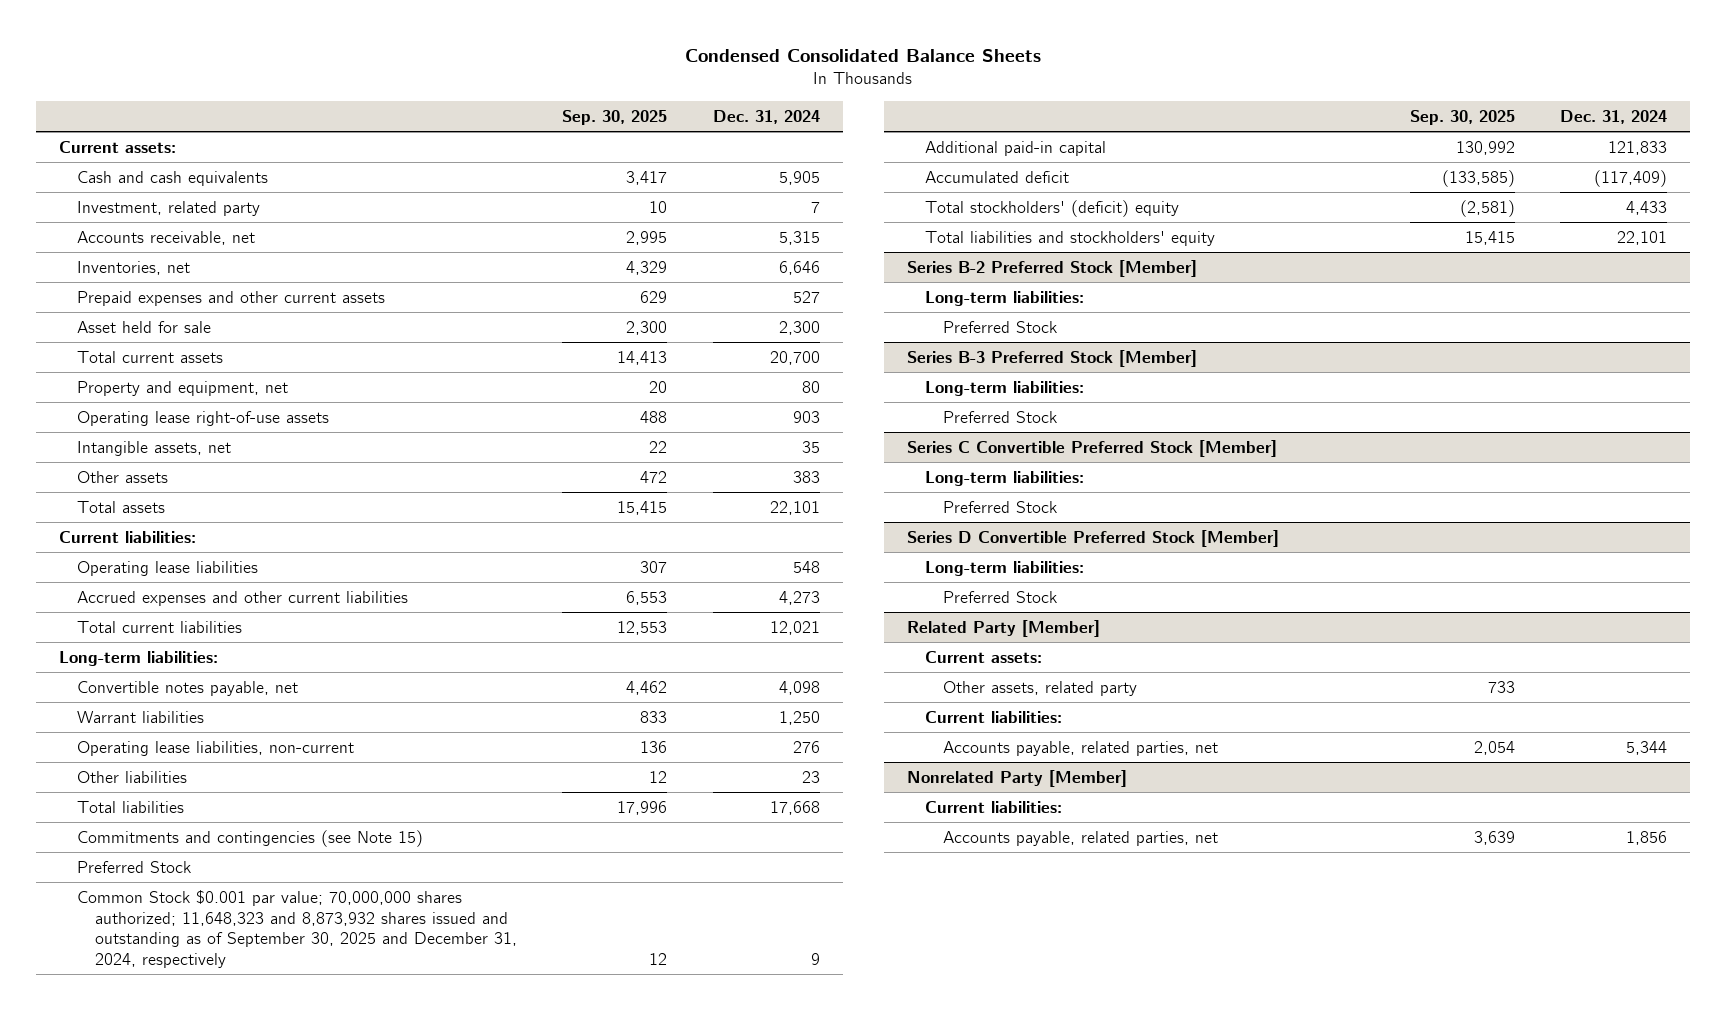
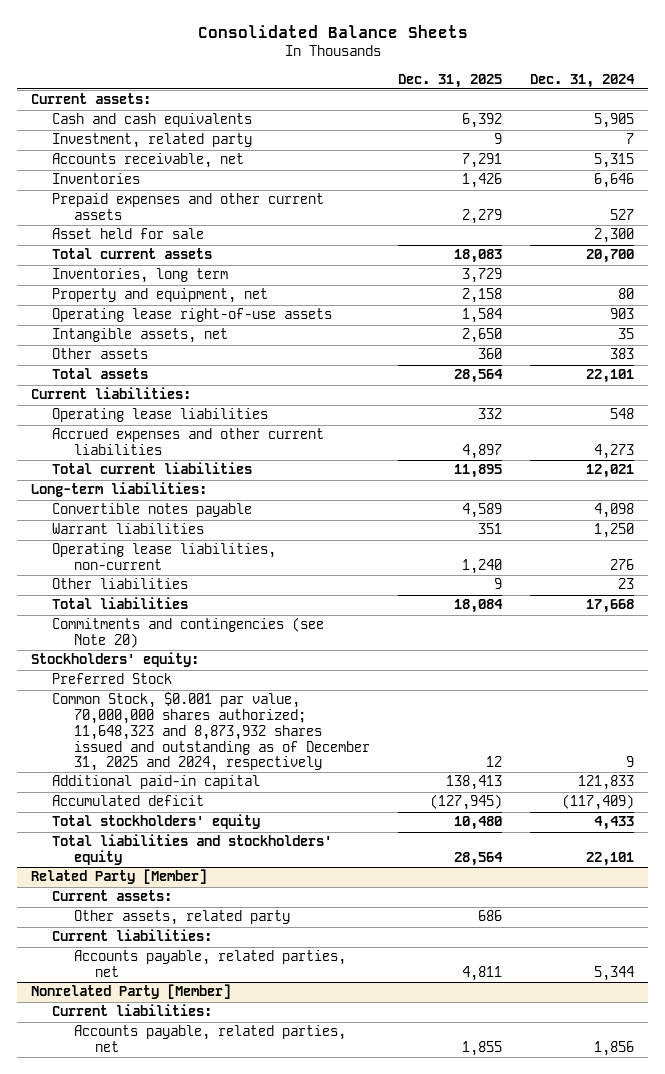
- Condensed Consolidated Balance Sheets
+ Consolidated Balance Sheets
- | Sep. 30, 2025 | Dec. 31, 2024
+ | Dec. 31, 2025 | Dec. 31, 2024
- Inventories, net | 4,329 | 6,646
+ Inventories | 1,426 | 6,646
+ Inventories, long term | 3,729 |
- Convertible notes payable, net | 4,462 | 4,098
+ Convertible notes payable | 4,589 | 4,098
- Commitments and contingencies (see Note 15)
+ Commitments and contingencies (see Note 20)
+ Stockholders' equity:
- Common Stock $0.001 par value; 70,000,000 shares authorized; 11,648,323 and 8,873,932 shares issued and outstanding as of September 30, 2025 and December 31, 2024, respectively | 12 | 9
+ Common Stock, $0.001 par value, 70,000,000 shares authorized; 11,648,323 and 8,873,932 shares issued and outstanding as of December 31, 2025 and 2024, respectively | 12 | 9
- Total stockholders' (deficit) equity | (2,581) | 4,433
+ Total stockholders' equity | 10,480 | 4,433
- Series B-2 Preferred Stock [Member]
- Long-term liabilities:
- Preferred Stock
- Series B-3 Preferred Stock [Member]
- Long-term liabilities:
- Preferred Stock
- Series C Convertible Preferred Stock [Member]
- Long-term liabilities:
- Preferred Stock
- Series D Convertible Preferred Stock [Member]
- Long-term liabilities:
- Preferred Stock

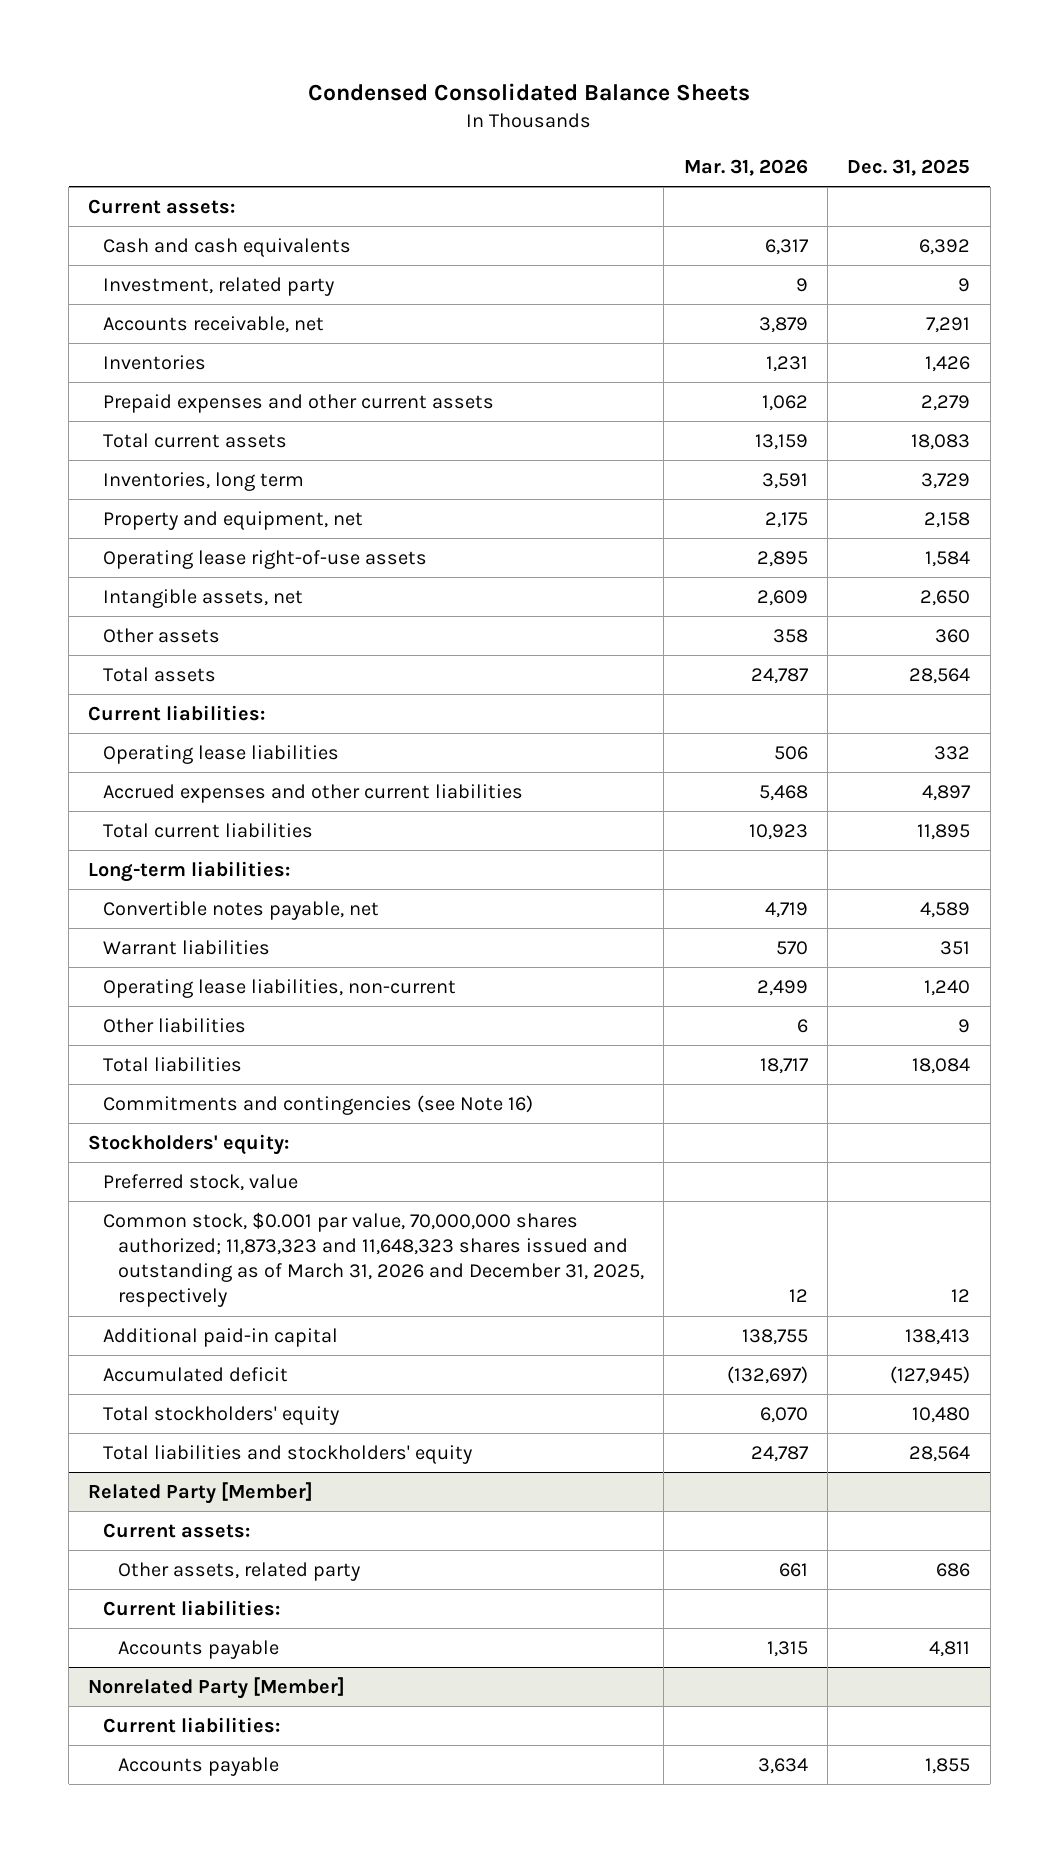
- Consolidated Balance Sheets
+ Condensed Consolidated Balance Sheets
- | Dec. 31, 2025 | Dec. 31, 2024
+ | Mar. 31, 2026 | Dec. 31, 2025
- Asset held for sale | | 2,300
- Convertible notes payable | 4,589 | 4,098
+ Convertible notes payable, net | 4,719 | 4,589
- Commitments and contingencies (see Note 20)
+ Commitments and contingencies (see Note 16)
- Preferred Stock
- Common Stock, $0.001 par value, 70,000,000 shares authorized; 11,648,323 and 8,873,932 shares issued and outstanding as of December 31, 2025 and 2024, respectively | 12 | 9
+ Preferred stock, value
+ Common stock, $0.001 par value, 70,000,000 shares authorized; 11,873,323 and 11,648,323 shares issued and outstanding as of March 31, 2026 and December 31, 2025, respectively | 12 | 12
@ Related Party [Member]
- Accounts payable, related parties, net | 4,811 | 5,344
+ Accounts payable | 1,315 | 4,811
@ Nonrelated Party [Member]
- Accounts payable, related parties, net | 1,855 | 1,856
+ Accounts payable | 3,634 | 1,855

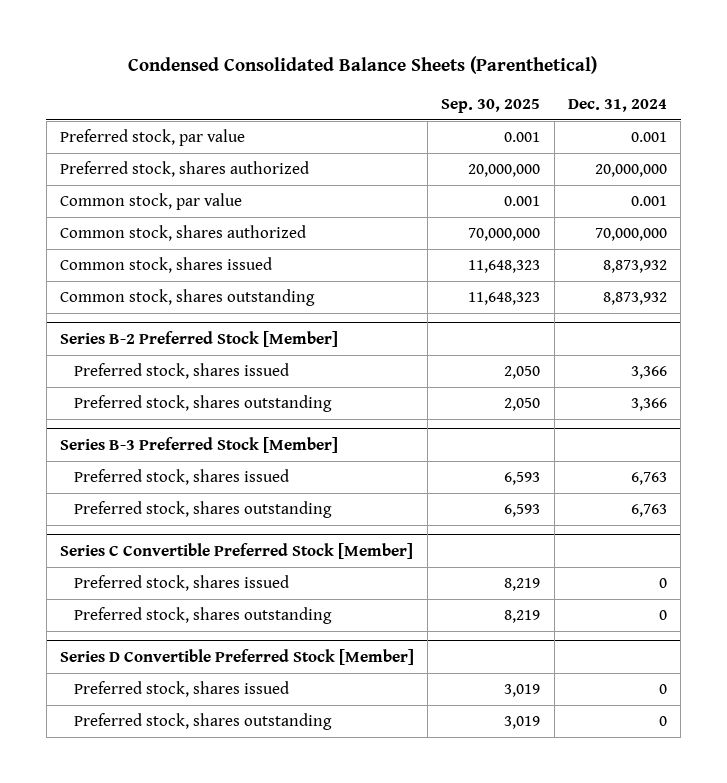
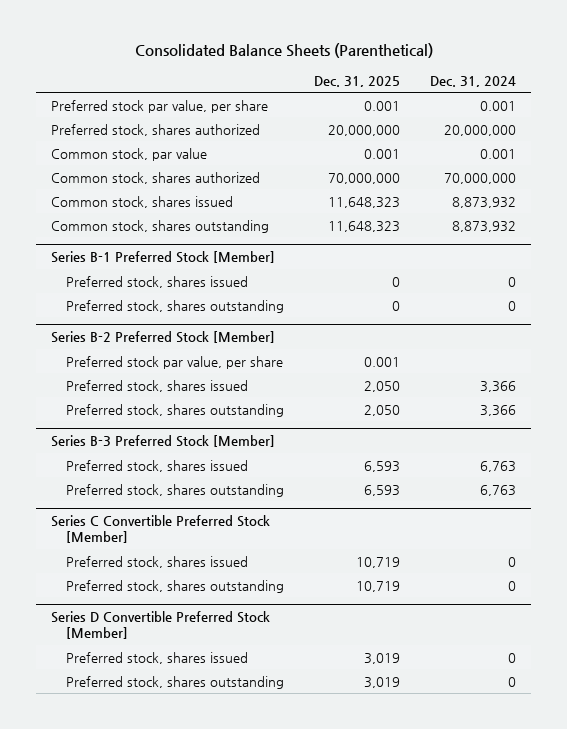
- Condensed Consolidated Balance Sheets (Parenthetical)
+ Consolidated Balance Sheets (Parenthetical)
- | Sep. 30, 2025 | Dec. 31, 2024
+ | Dec. 31, 2025 | Dec. 31, 2024
- Preferred stock, par value | 0.001 | 0.001
+ Preferred stock par value, per share | 0.001 | 0.001
+ Series B-1 Preferred Stock [Member]
+ Preferred stock, shares issued | 0 | 0
+ Preferred stock, shares outstanding | 0 | 0
@ Series B-2 Preferred Stock [Member]
+ Preferred stock par value, per share | 0.001 |

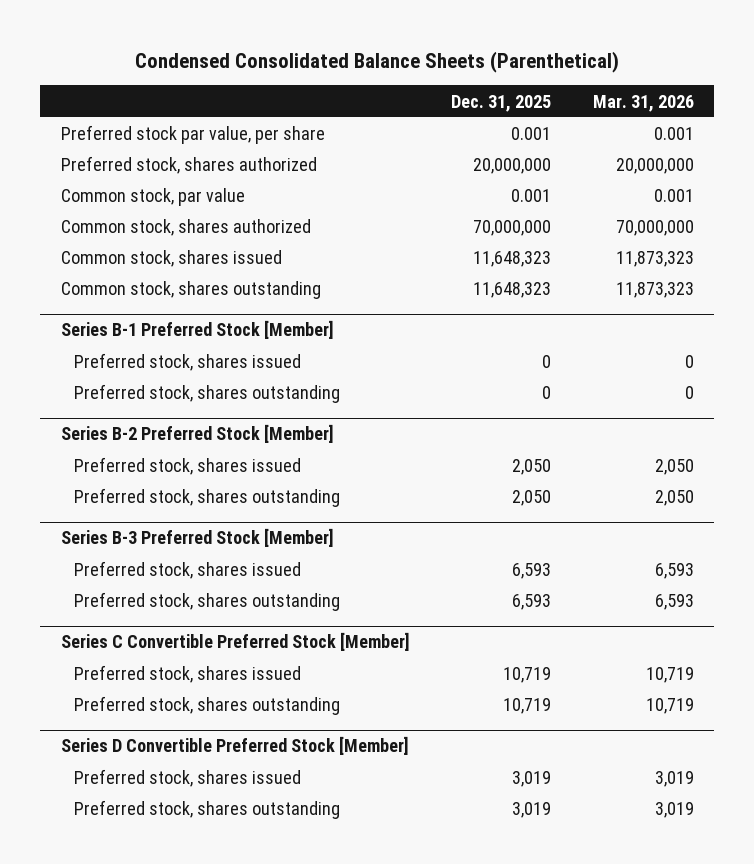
- Consolidated Balance Sheets (Parenthetical)
+ Condensed Consolidated Balance Sheets (Parenthetical)
- | Dec. 31, 2025 | Dec. 31, 2024
+ | Dec. 31, 2025 | Mar. 31, 2026
@ Series B-2 Preferred Stock [Member]
- Preferred stock par value, per share | 0.001 |

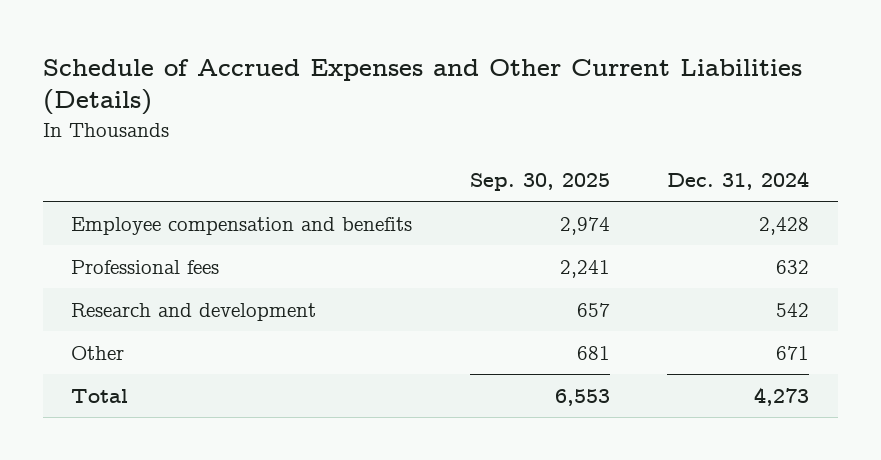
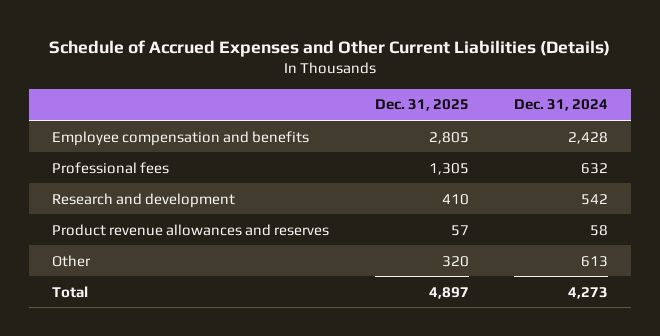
- | Sep. 30, 2025 | Dec. 31, 2024
+ | Dec. 31, 2025 | Dec. 31, 2024
- Other | 681 | 671
+ Product revenue allowances and reserves | 57 | 58
+ Other | 320 | 613

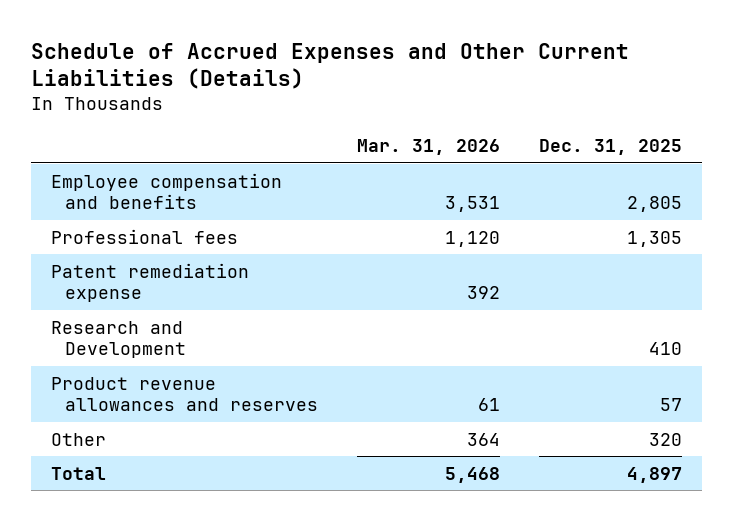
- | Dec. 31, 2025 | Dec. 31, 2024
+ | Mar. 31, 2026 | Dec. 31, 2025
- Research and development | 410 | 542
+ Patent remediation expense | 392 |
+ Research and Development | | 410

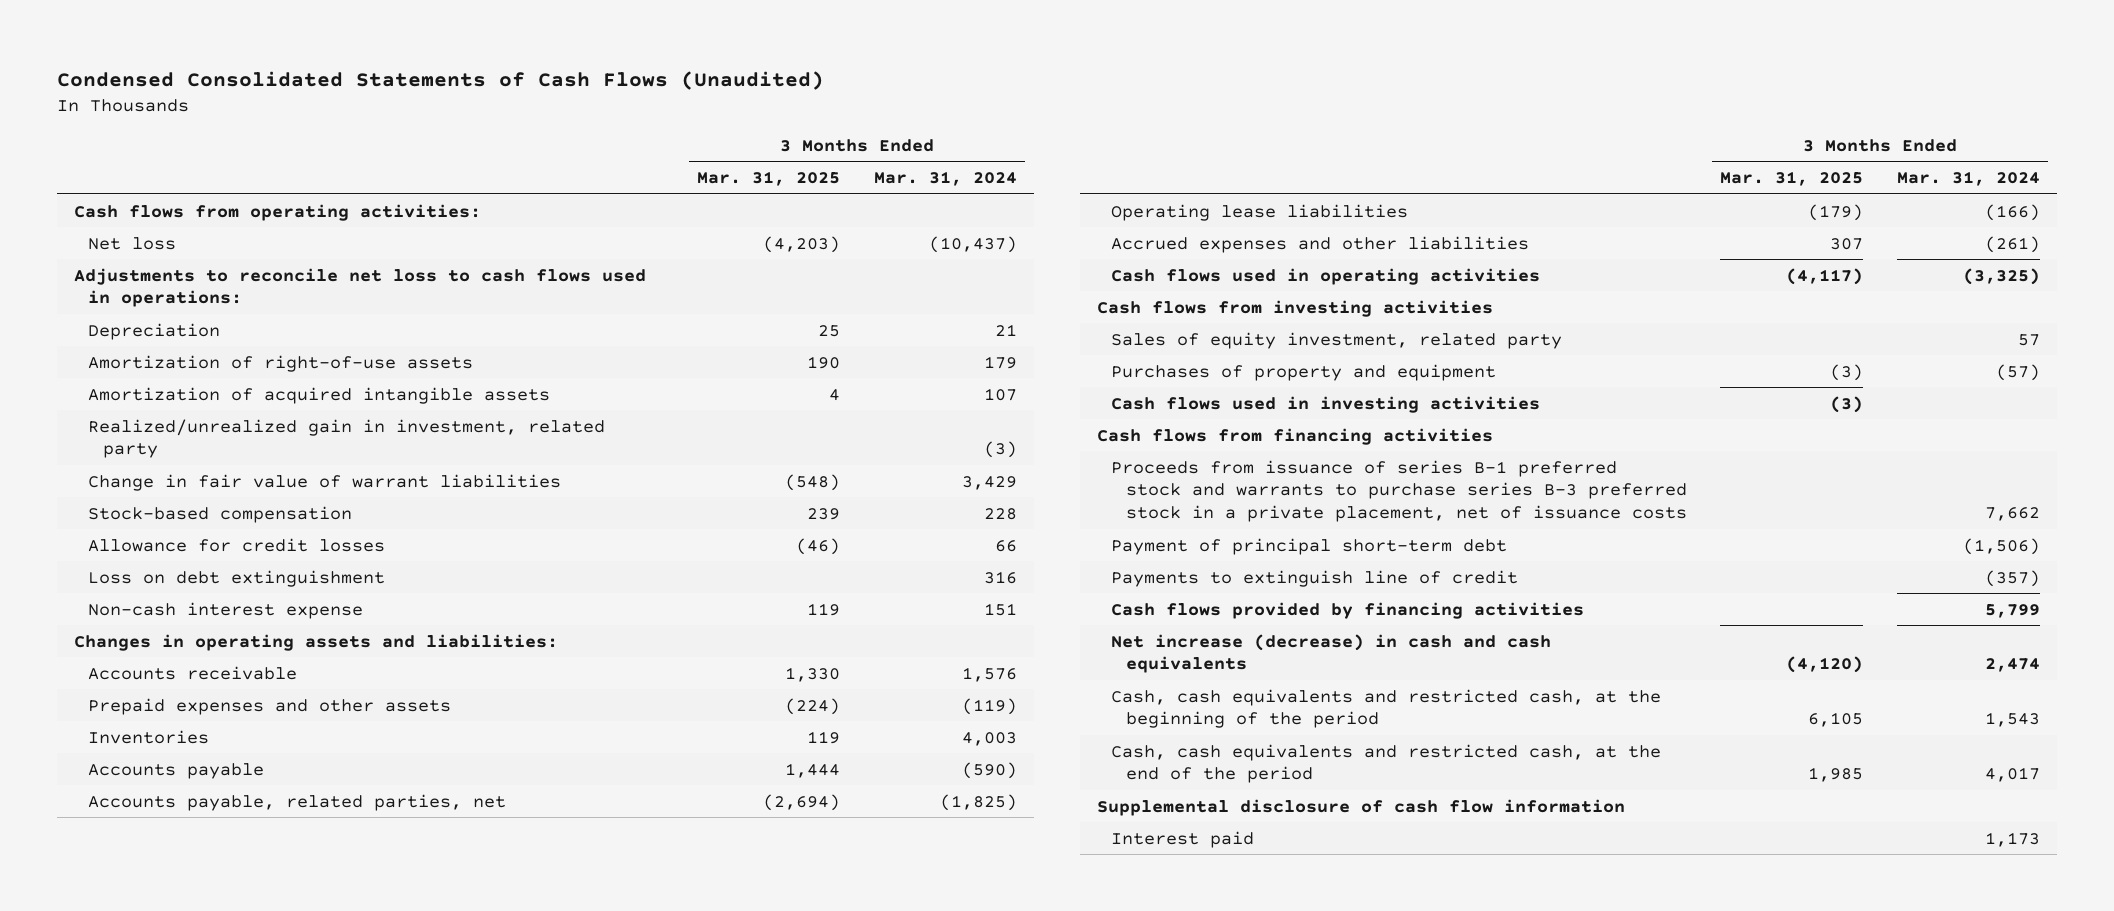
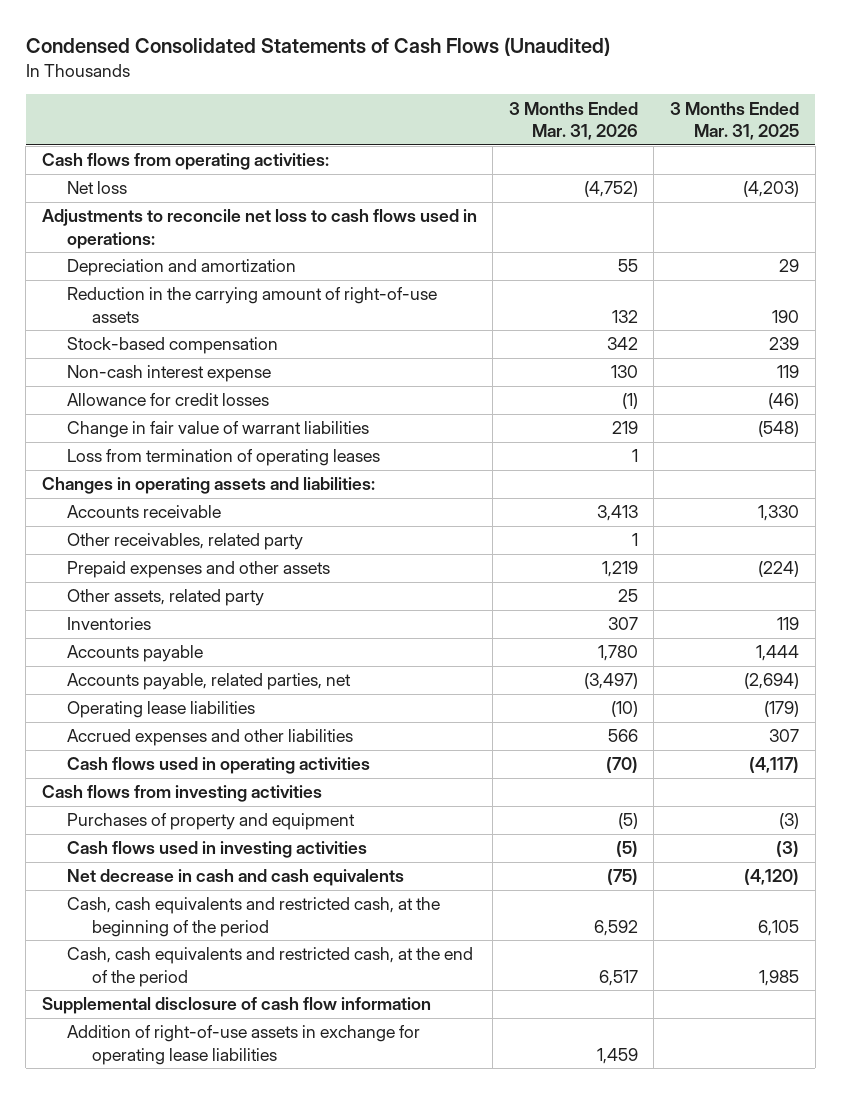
- | 3 Months Ended Mar. 31, 2025 | 3 Months Ended Mar. 31, 2024
+ | 3 Months Ended Mar. 31, 2026 | 3 Months Ended Mar. 31, 2025
- Depreciation | 25 | 21
- Amortization of right-of-use assets | 190 | 179
- Amortization of acquired intangible assets | 4 | 107
- Realized/unrealized gain in investment, related party | | (3)
+ Depreciation and amortization | 55 | 29
+ Reduction in the carrying amount of right-of-use assets | 132 | 190
- Loss on debt extinguishment | | 316
moved down: Allowance for credit losses | (1) | (46)
moved down: Change in fair value of warrant liabilities | 219 | (548)
+ Loss from termination of operating leases | 1 |
+ Other receivables, related party | 1 |
+ Other assets, related party | 25 |
- Sales of equity investment, related party | | 57
- Cash flows from financing activities
- Proceeds from issuance of series B-1 preferred stock and warrants to purchase series B-3 preferred stock in a private placement, net of issuance costs | | 7,662
- Payment of principal short-term debt | | (1,506)
- Payments to extinguish line of credit | | (357)
- Cash flows provided by financing activities | | 5,799
- Net increase (decrease) in cash and cash equivalents | (4,120) | 2,474
+ Net decrease in cash and cash equivalents | (75) | (4,120)
- Interest paid | | 1,173
+ Addition of right-of-use assets in exchange for operating lease liabilities | 1,459 |

